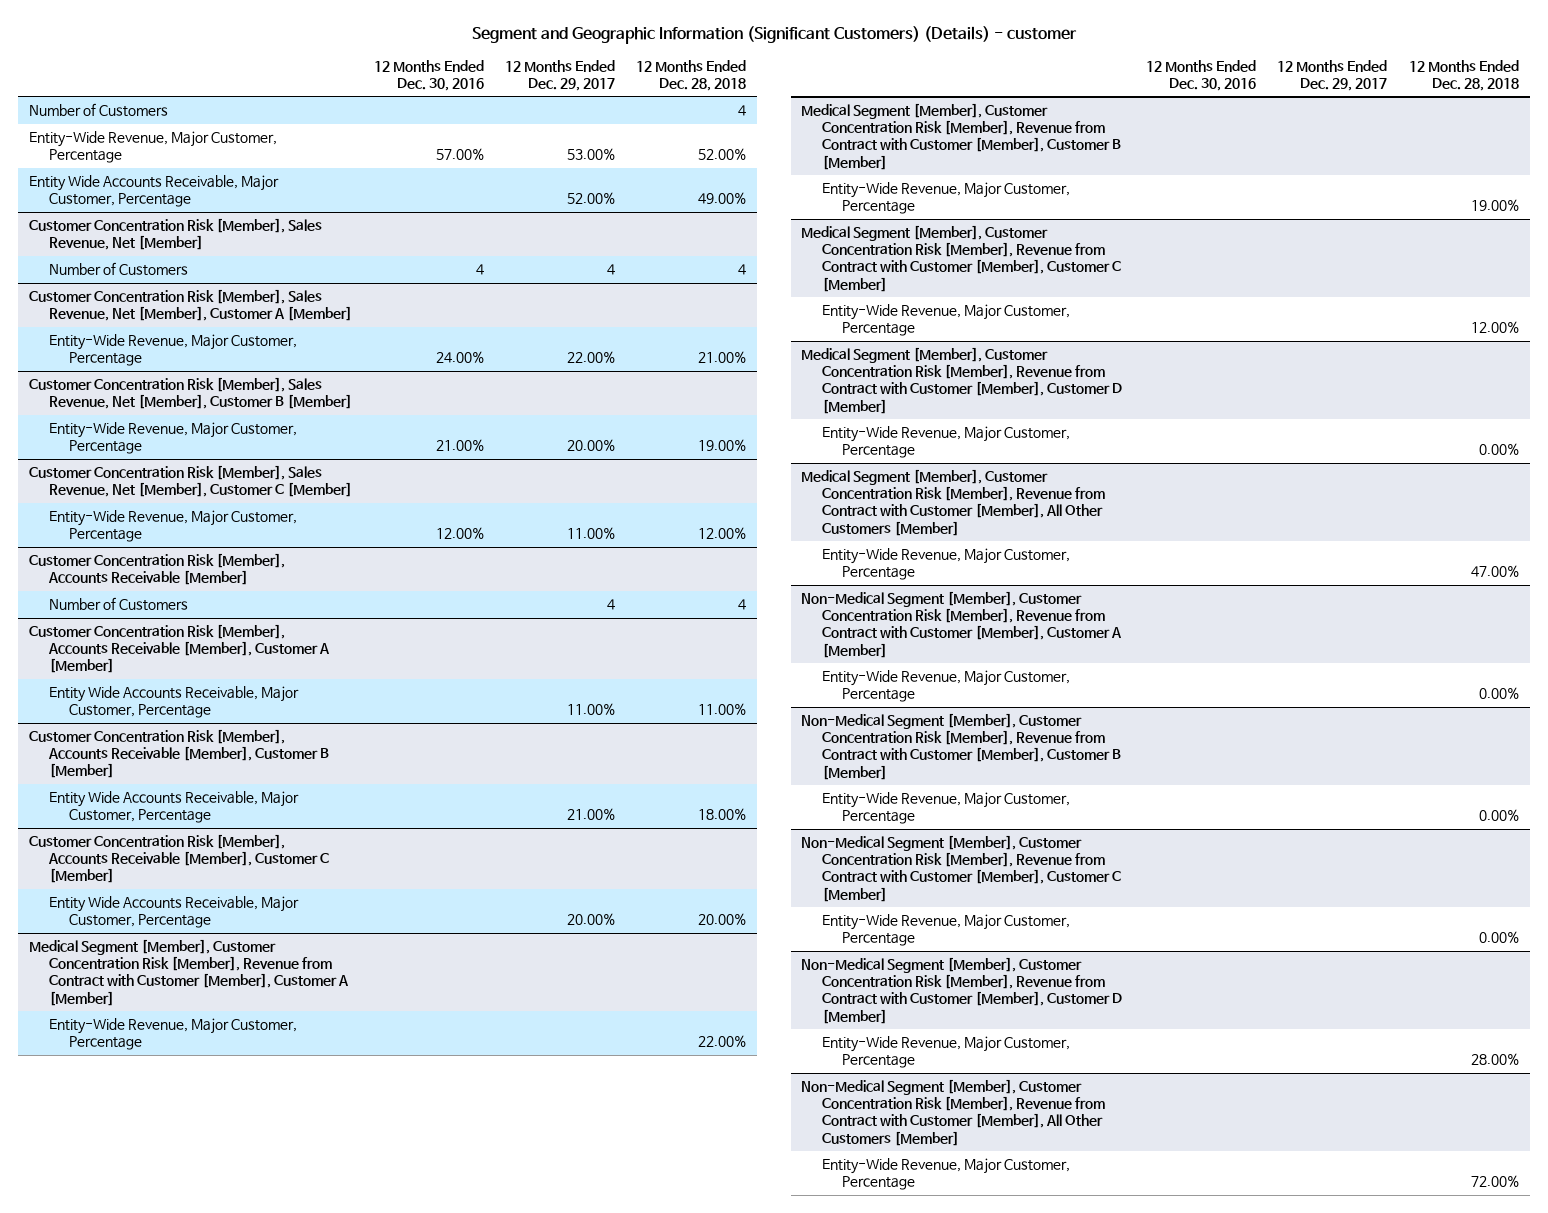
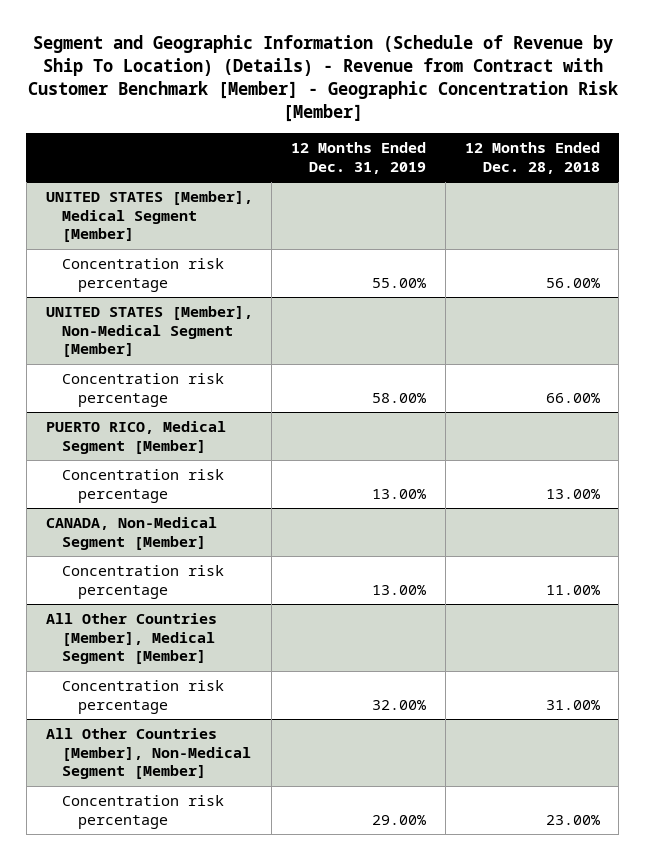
- Segment and Geographic Information (Significant Customers) (Details) - customer
+ Segment and Geographic Information (Schedule of Revenue by Ship To Location) (Details) - Revenue from Contract with Customer Benchmark [Member] - Geographic Concentration Risk [Member]
- | 12 Months Ended Dec. 30, 2016 | 12 Months Ended Dec. 29, 2017 | 12 Months Ended Dec. 28, 2018
+ | 12 Months Ended Dec. 31, 2019 | 12 Months Ended Dec. 28, 2018
- Number of Customers | | | 4
- Entity-Wide Revenue, Major Customer, Percentage | 57.00% | 53.00% | 52.00%
- Entity Wide Accounts Receivable, Major Customer, Percentage | | 52.00% | 49.00%
- Customer Concentration Risk [Member], Sales Revenue, Net [Member]
- Number of Customers | 4 | 4 | 4
- Customer Concentration Risk [Member], Sales Revenue, Net [Member], Customer A [Member]
- Entity-Wide Revenue, Major Customer, Percentage | 24.00% | 22.00% | 21.00%
- Customer Concentration Risk [Member], Sales Revenue, Net [Member], Customer B [Member]
- Entity-Wide Revenue, Major Customer, Percentage | 21.00% | 20.00% | 19.00%
- Customer Concentration Risk [Member], Sales Revenue, Net [Member], Customer C [Member]
- Entity-Wide Revenue, Major Customer, Percentage | 12.00% | 11.00% | 12.00%
- Customer Concentration Risk [Member], Accounts Receivable [Member]
- Number of Customers | | 4 | 4
- Customer Concentration Risk [Member], Accounts Receivable [Member], Customer A [Member]
- Entity Wide Accounts Receivable, Major Customer, Percentage | | 11.00% | 11.00%
- Customer Concentration Risk [Member], Accounts Receivable [Member], Customer B [Member]
- Entity Wide Accounts Receivable, Major Customer, Percentage | | 21.00% | 18.00%
- Customer Concentration Risk [Member], Accounts Receivable [Member], Customer C [Member]
- Entity Wide Accounts Receivable, Major Customer, Percentage | | 20.00% | 20.00%
- Medical Segment [Member], Customer Concentration Risk [Member], Revenue from Contract with Customer [Member], Customer A [Member]
- Entity-Wide Revenue, Major Customer, Percentage | | | 22.00%
- Medical Segment [Member], Customer Concentration Risk [Member], Revenue from Contract with Customer [Member], Customer B [Member]
- Entity-Wide Revenue, Major Customer, Percentage | | | 19.00%
- Medical Segment [Member], Customer Concentration Risk [Member], Revenue from Contract with Customer [Member], Customer C [Member]
- Entity-Wide Revenue, Major Customer, Percentage | | | 12.00%
- Medical Segment [Member], Customer Concentration Risk [Member], Revenue from Contract with Customer [Member], Customer D [Member]
- Entity-Wide Revenue, Major Customer, Percentage | | | 0.00%
- Medical Segment [Member], Customer Concentration Risk [Member], Revenue from Contract with Customer [Member], All Other Customers [Member]
- Entity-Wide Revenue, Major Customer, Percentage | | | 47.00%
- Non-Medical Segment [Member], Customer Concentration Risk [Member], Revenue from Contract with Customer [Member], Customer A [Member]
- Entity-Wide Revenue, Major Customer, Percentage | | | 0.00%
- Non-Medical Segment [Member], Customer Concentration Risk [Member], Revenue from Contract with Customer [Member], Customer B [Member]
- Entity-Wide Revenue, Major Customer, Percentage | | | 0.00%
- Non-Medical Segment [Member], Customer Concentration Risk [Member], Revenue from Contract with Customer [Member], Customer C [Member]
- Entity-Wide Revenue, Major Customer, Percentage | | | 0.00%
- Non-Medical Segment [Member], Customer Concentration Risk [Member], Revenue from Contract with Customer [Member], Customer D [Member]
- Entity-Wide Revenue, Major Customer, Percentage | | | 28.00%
- Non-Medical Segment [Member], Customer Concentration Risk [Member], Revenue from Contract with Customer [Member], All Other Customers [Member]
- Entity-Wide Revenue, Major Customer, Percentage | | | 72.00%
+ UNITED STATES [Member], Medical Segment [Member]
+ Concentration risk percentage | 55.00% | 56.00%
+ UNITED STATES [Member], Non-Medical Segment [Member]
+ Concentration risk percentage | 58.00% | 66.00%
+ PUERTO RICO, Medical Segment [Member]
+ Concentration risk percentage | 13.00% | 13.00%
+ CANADA, Non-Medical Segment [Member]
+ Concentration risk percentage | 13.00% | 11.00%
+ All Other Countries [Member], Medical Segment [Member]
+ Concentration risk percentage | 32.00% | 31.00%
+ All Other Countries [Member], Non-Medical Segment [Member]
+ Concentration risk percentage | 29.00% | 23.00%

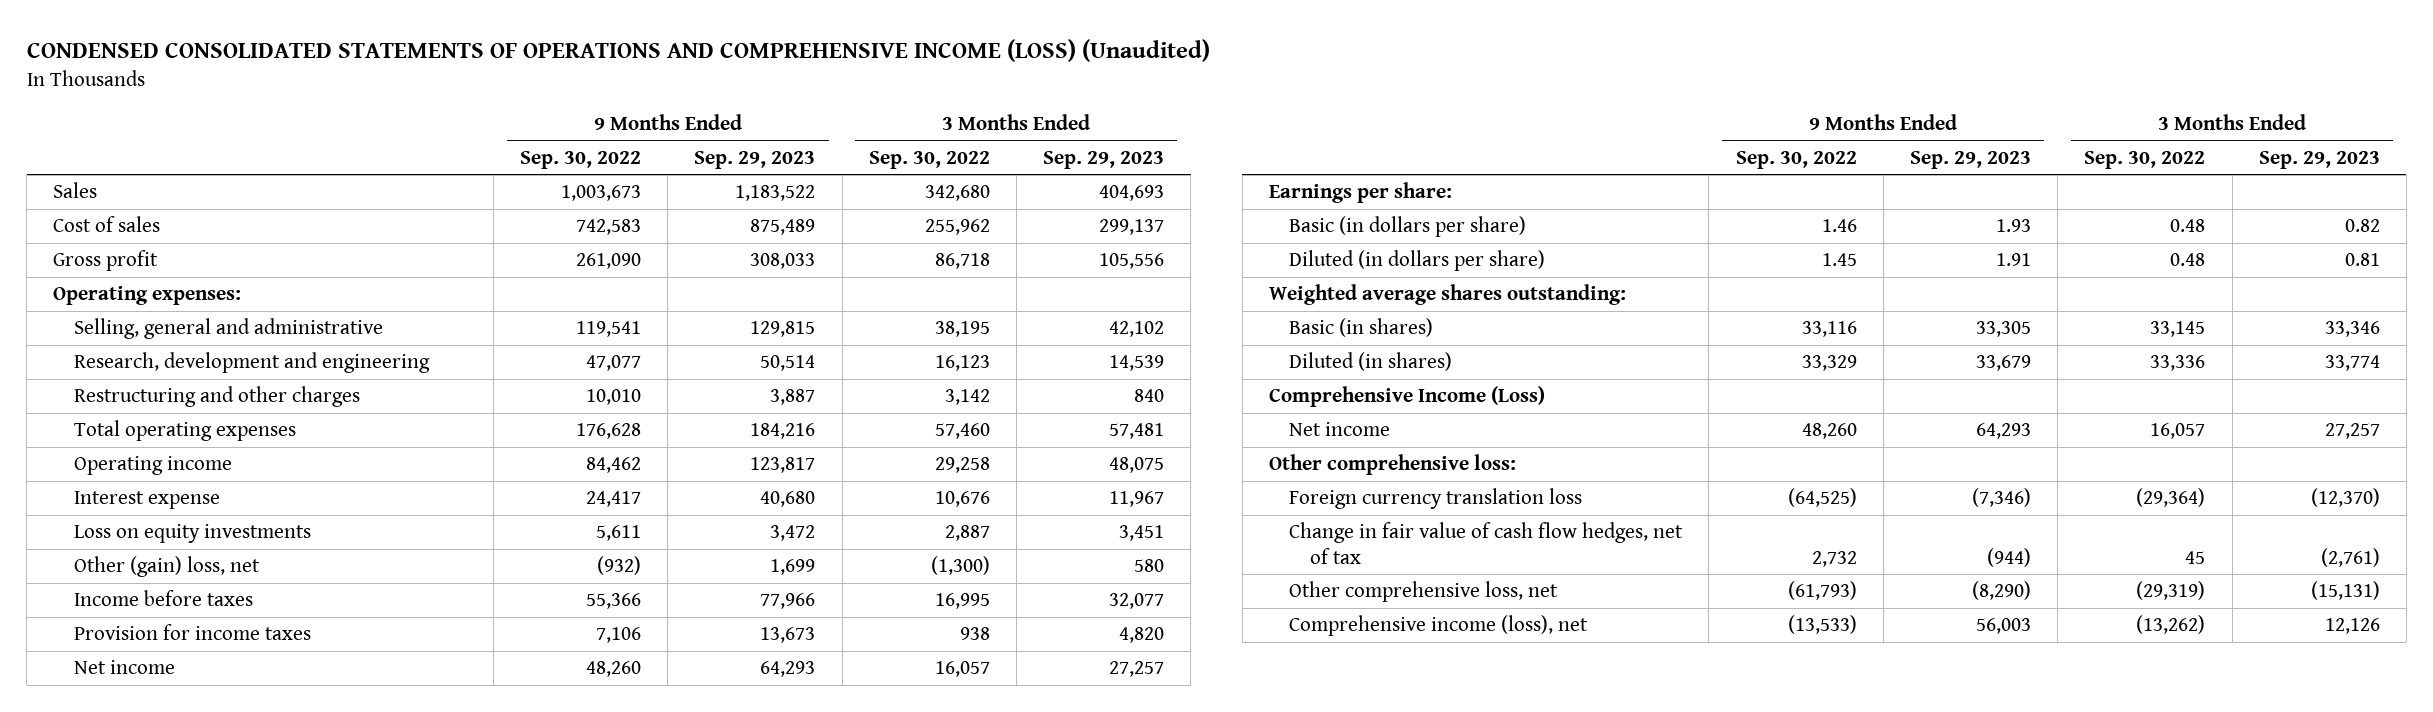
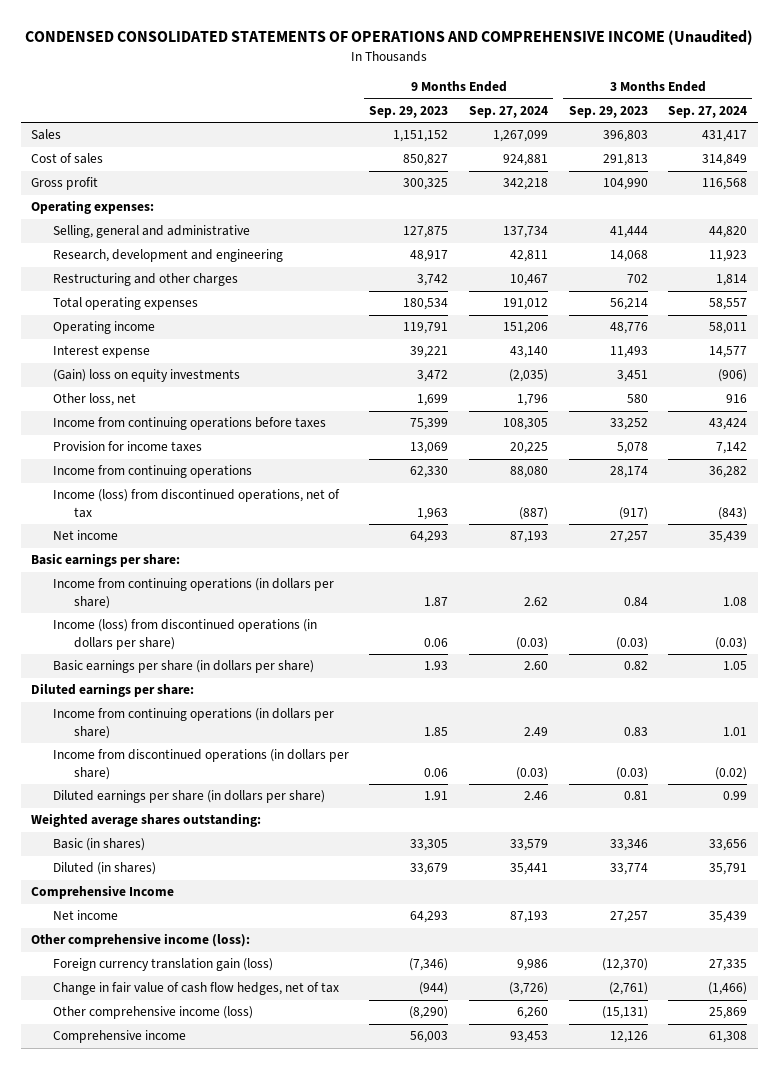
- CONDENSED CONSOLIDATED STATEMENTS OF OPERATIONS AND COMPREHENSIVE INCOME (LOSS) (Unaudited)
+ CONDENSED CONSOLIDATED STATEMENTS OF OPERATIONS AND COMPREHENSIVE INCOME (Unaudited)
- | 9 Months Ended Sep. 30, 2022 | 9 Months Ended Sep. 29, 2023 | 3 Months Ended Sep. 30, 2022 | 3 Months Ended Sep. 29, 2023
+ | 9 Months Ended Sep. 29, 2023 | 9 Months Ended Sep. 27, 2024 | 3 Months Ended Sep. 29, 2023 | 3 Months Ended Sep. 27, 2024
- Sales | 1,003,673 | 1,183,522 | 342,680 | 404,693
- Cost of sales | 742,583 | 875,489 | 255,962 | 299,137
- Gross profit | 261,090 | 308,033 | 86,718 | 105,556
+ Sales | 1,151,152 | 1,267,099 | 396,803 | 431,417
+ Cost of sales | 850,827 | 924,881 | 291,813 | 314,849
+ Gross profit | 300,325 | 342,218 | 104,990 | 116,568
- Selling, general and administrative | 119,541 | 129,815 | 38,195 | 42,102
- Research, development and engineering | 47,077 | 50,514 | 16,123 | 14,539
- Restructuring and other charges | 10,010 | 3,887 | 3,142 | 840
- Total operating expenses | 176,628 | 184,216 | 57,460 | 57,481
- Operating income | 84,462 | 123,817 | 29,258 | 48,075
- Interest expense | 24,417 | 40,680 | 10,676 | 11,967
- Loss on equity investments | 5,611 | 3,472 | 2,887 | 3,451
- Other (gain) loss, net | (932) | 1,699 | (1,300) | 580
- Income before taxes | 55,366 | 77,966 | 16,995 | 32,077
- Provision for income taxes | 7,106 | 13,673 | 938 | 4,820
+ Selling, general and administrative | 127,875 | 137,734 | 41,444 | 44,820
+ Research, development and engineering | 48,917 | 42,811 | 14,068 | 11,923
+ Restructuring and other charges | 3,742 | 10,467 | 702 | 1,814
+ Total operating expenses | 180,534 | 191,012 | 56,214 | 58,557
+ Operating income | 119,791 | 151,206 | 48,776 | 58,011
+ Interest expense | 39,221 | 43,140 | 11,493 | 14,577
+ (Gain) loss on equity investments | 3,472 | (2,035) | 3,451 | (906)
+ Other loss, net | 1,699 | 1,796 | 580 | 916
+ Income from continuing operations before taxes | 75,399 | 108,305 | 33,252 | 43,424
+ Provision for income taxes | 13,069 | 20,225 | 5,078 | 7,142
+ Income from continuing operations | 62,330 | 88,080 | 28,174 | 36,282
+ Income (loss) from discontinued operations, net of tax | 1,963 | (887) | (917) | (843)
- Earnings per share:
- Basic (in dollars per share) | 1.46 | 1.93 | 0.48 | 0.82
- Diluted (in dollars per share) | 1.45 | 1.91 | 0.48 | 0.81
+ Basic earnings per share:
+ Income from continuing operations (in dollars per share) | 1.87 | 2.62 | 0.84 | 1.08
+ Income (loss) from discontinued operations (in dollars per share) | 0.06 | (0.03) | (0.03) | (0.03)
+ Basic earnings per share (in dollars per share) | 1.93 | 2.60 | 0.82 | 1.05
+ Diluted earnings per share:
+ Income from continuing operations (in dollars per share) | 1.85 | 2.49 | 0.83 | 1.01
+ Income from discontinued operations (in dollars per share) | 0.06 | (0.03) | (0.03) | (0.02)
+ Diluted earnings per share (in dollars per share) | 1.91 | 2.46 | 0.81 | 0.99
- Comprehensive Income (Loss)
+ Comprehensive Income
- Other comprehensive loss:
- Foreign currency translation loss | (64,525) | (7,346) | (29,364) | (12,370)
+ Other comprehensive income (loss):
+ Foreign currency translation gain (loss) | (7,346) | 9,986 | (12,370) | 27,335
- Other comprehensive loss, net | (61,793) | (8,290) | (29,319) | (15,131)
- Comprehensive income (loss), net | (13,533) | 56,003 | (13,262) | 12,126
+ Other comprehensive income (loss) | (8,290) | 6,260 | (15,131) | 25,869
+ Comprehensive income | 56,003 | 93,453 | 12,126 | 61,308

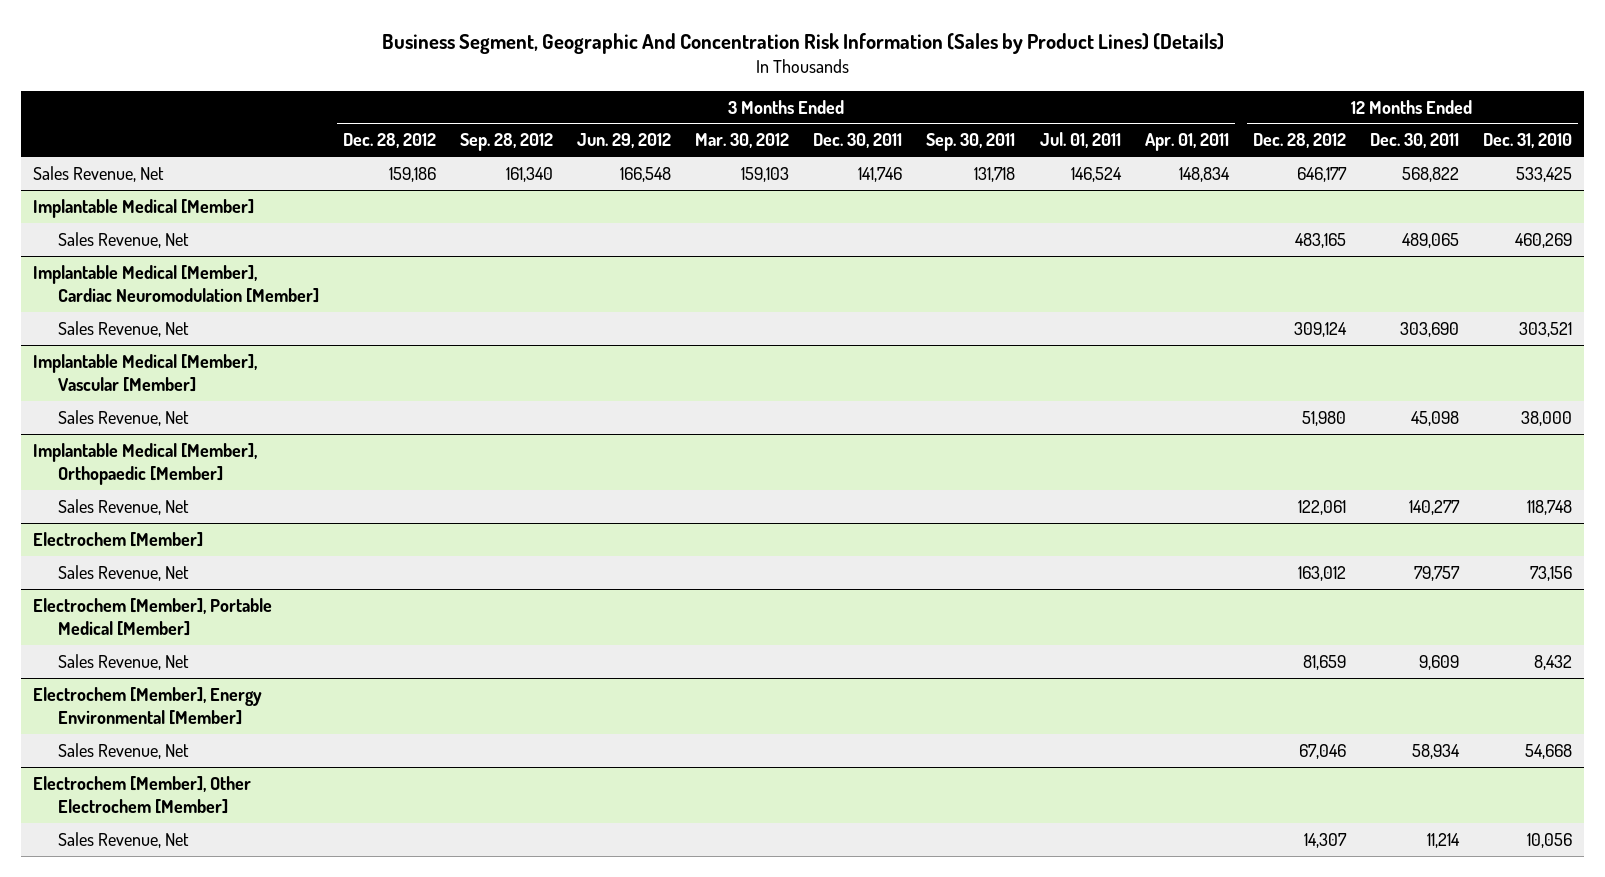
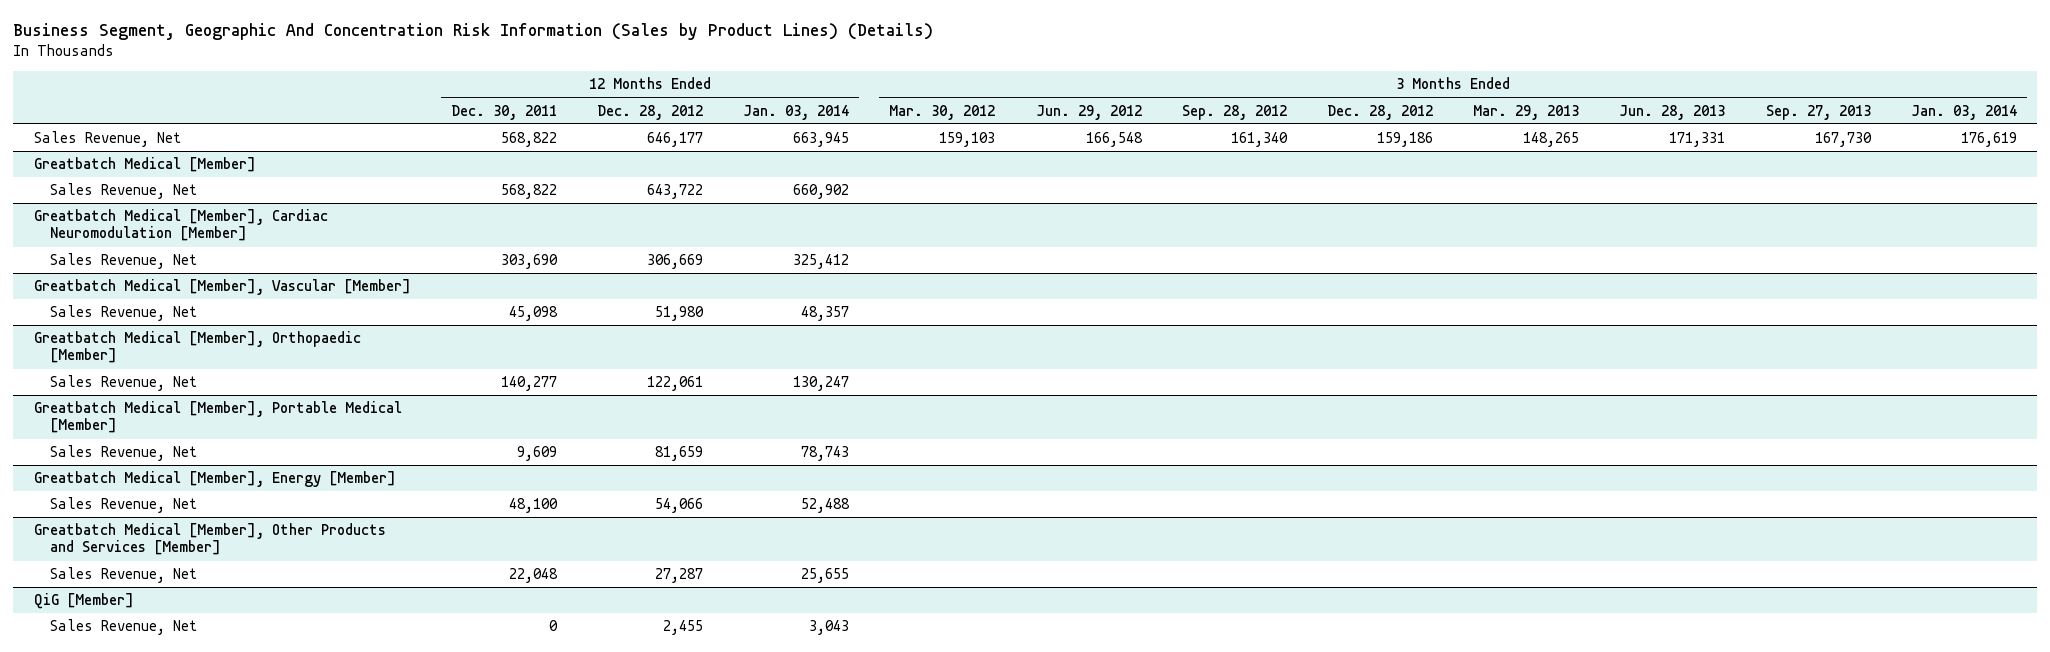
- | 3 Months Ended Dec. 28, 2012 | 3 Months Ended Sep. 28, 2012 | 3 Months Ended Jun. 29, 2012 | 3 Months Ended Mar. 30, 2012 | 3 Months Ended Dec. 30, 2011 | 3 Months Ended Sep. 30, 2011 | 3 Months Ended Jul. 01, 2011 | 3 Months Ended Apr. 01, 2011 | 12 Months Ended Dec. 28, 2012 | 12 Months Ended Dec. 30, 2011 | 12 Months Ended Dec. 31, 2010
+ | 12 Months Ended Dec. 30, 2011 | 12 Months Ended Dec. 28, 2012 | 12 Months Ended Jan. 03, 2014 | 3 Months Ended Mar. 30, 2012 | 3 Months Ended Jun. 29, 2012 | 3 Months Ended Sep. 28, 2012 | 3 Months Ended Dec. 28, 2012 | 3 Months Ended Mar. 29, 2013 | 3 Months Ended Jun. 28, 2013 | 3 Months Ended Sep. 27, 2013 | 3 Months Ended Jan. 03, 2014
- Implantable Medical [Member]
- Sales Revenue, Net | | | | | | | | | 483,165 | 489,065 | 460,269
- Implantable Medical [Member], Cardiac Neuromodulation [Member]
- Sales Revenue, Net | | | | | | | | | 309,124 | 303,690 | 303,521
- Implantable Medical [Member], Vascular [Member]
+ Greatbatch Medical [Member]
+ Sales Revenue, Net | 568,822 | 643,722 | 660,902 | | | | | | | |
+ Greatbatch Medical [Member], Cardiac Neuromodulation [Member]
+ Sales Revenue, Net | 303,690 | 306,669 | 325,412 | | | | | | | |
+ Greatbatch Medical [Member], Vascular [Member]
- Implantable Medical [Member], Orthopaedic [Member]
+ Greatbatch Medical [Member], Orthopaedic [Member]
- Electrochem [Member]
- Sales Revenue, Net | | | | | | | | | 163,012 | 79,757 | 73,156
- Electrochem [Member], Portable Medical [Member]
+ Greatbatch Medical [Member], Portable Medical [Member]
- Electrochem [Member], Energy Environmental [Member]
- Sales Revenue, Net | | | | | | | | | 67,046 | 58,934 | 54,668
- Electrochem [Member], Other Electrochem [Member]
- Sales Revenue, Net | | | | | | | | | 14,307 | 11,214 | 10,056
+ Greatbatch Medical [Member], Energy [Member]
+ Sales Revenue, Net | 48,100 | 54,066 | 52,488 | | | | | | | |
+ Greatbatch Medical [Member], Other Products and Services [Member]
+ Sales Revenue, Net | 22,048 | 27,287 | 25,655 | | | | | | | |
+ QiG [Member]
+ Sales Revenue, Net | 0 | 2,455 | 3,043 | | | | | | | |

